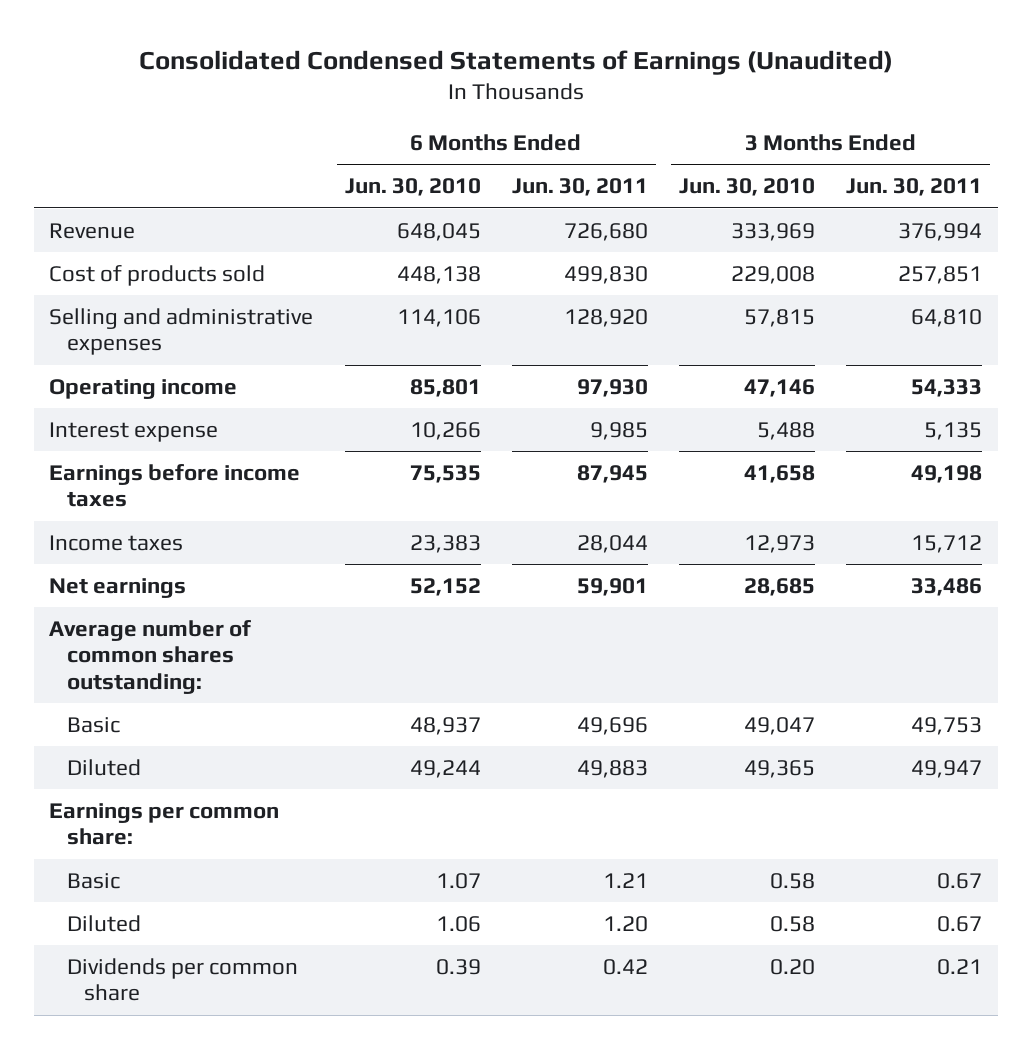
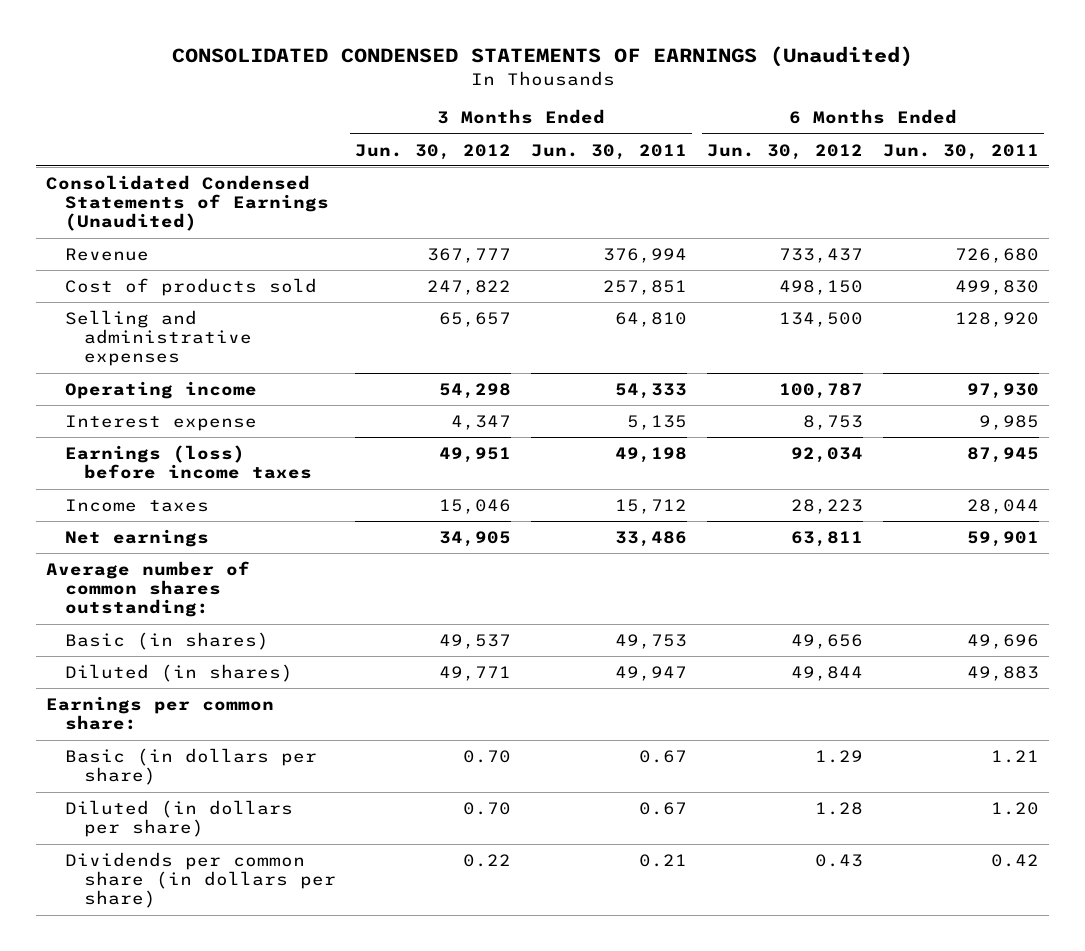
- Consolidated Condensed Statements of Earnings (Unaudited)
+ CONSOLIDATED CONDENSED STATEMENTS OF EARNINGS (Unaudited)
- | 6 Months Ended Jun. 30, 2010 | 6 Months Ended Jun. 30, 2011 | 3 Months Ended Jun. 30, 2010 | 3 Months Ended Jun. 30, 2011
+ | 3 Months Ended Jun. 30, 2012 | 3 Months Ended Jun. 30, 2011 | 6 Months Ended Jun. 30, 2012 | 6 Months Ended Jun. 30, 2011
+ Consolidated Condensed Statements of Earnings (Unaudited)
- Earnings before income taxes | 75,535 | 87,945 | 41,658 | 49,198
+ Earnings (loss) before income taxes | 49,951 | 49,198 | 92,034 | 87,945
- Basic | 48,937 | 49,696 | 49,047 | 49,753
- Diluted | 49,244 | 49,883 | 49,365 | 49,947
+ Basic (in shares) | 49,537 | 49,753 | 49,656 | 49,696
+ Diluted (in shares) | 49,771 | 49,947 | 49,844 | 49,883
- Basic | 1.07 | 1.21 | 0.58 | 0.67
- Diluted | 1.06 | 1.20 | 0.58 | 0.67
- Dividends per common share | 0.39 | 0.42 | 0.20 | 0.21
+ Basic (in dollars per share) | 0.70 | 0.67 | 1.29 | 1.21
+ Diluted (in dollars per share) | 0.70 | 0.67 | 1.28 | 1.20
+ Dividends per common share (in dollars per share) | 0.22 | 0.21 | 0.43 | 0.42

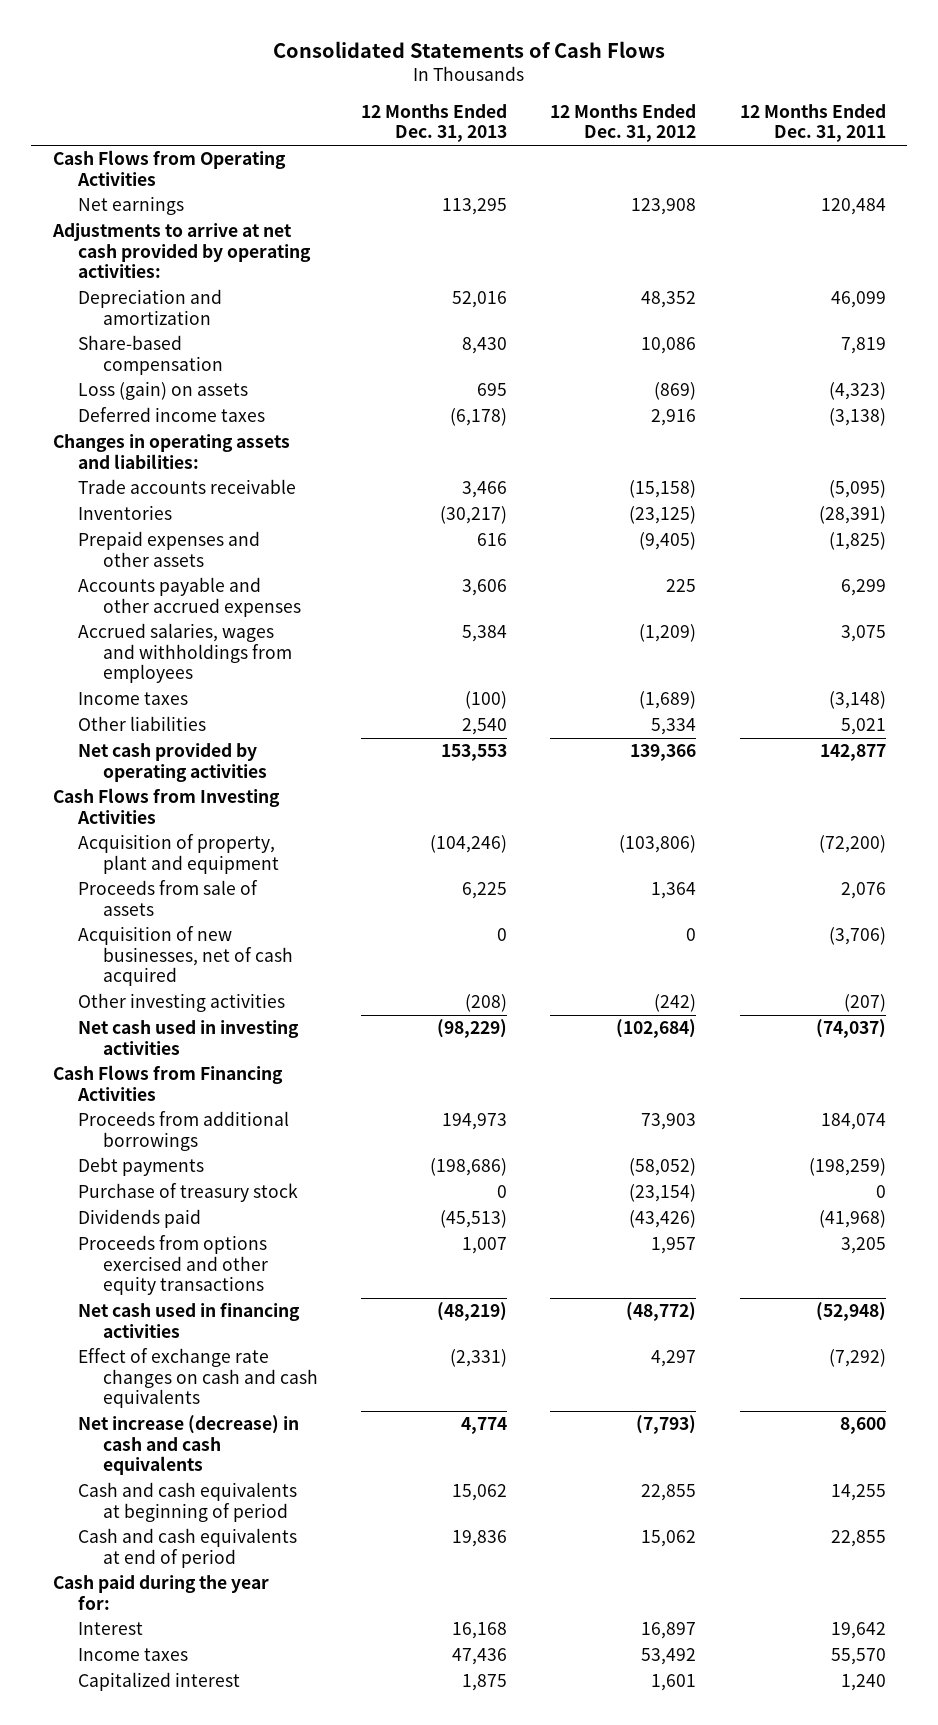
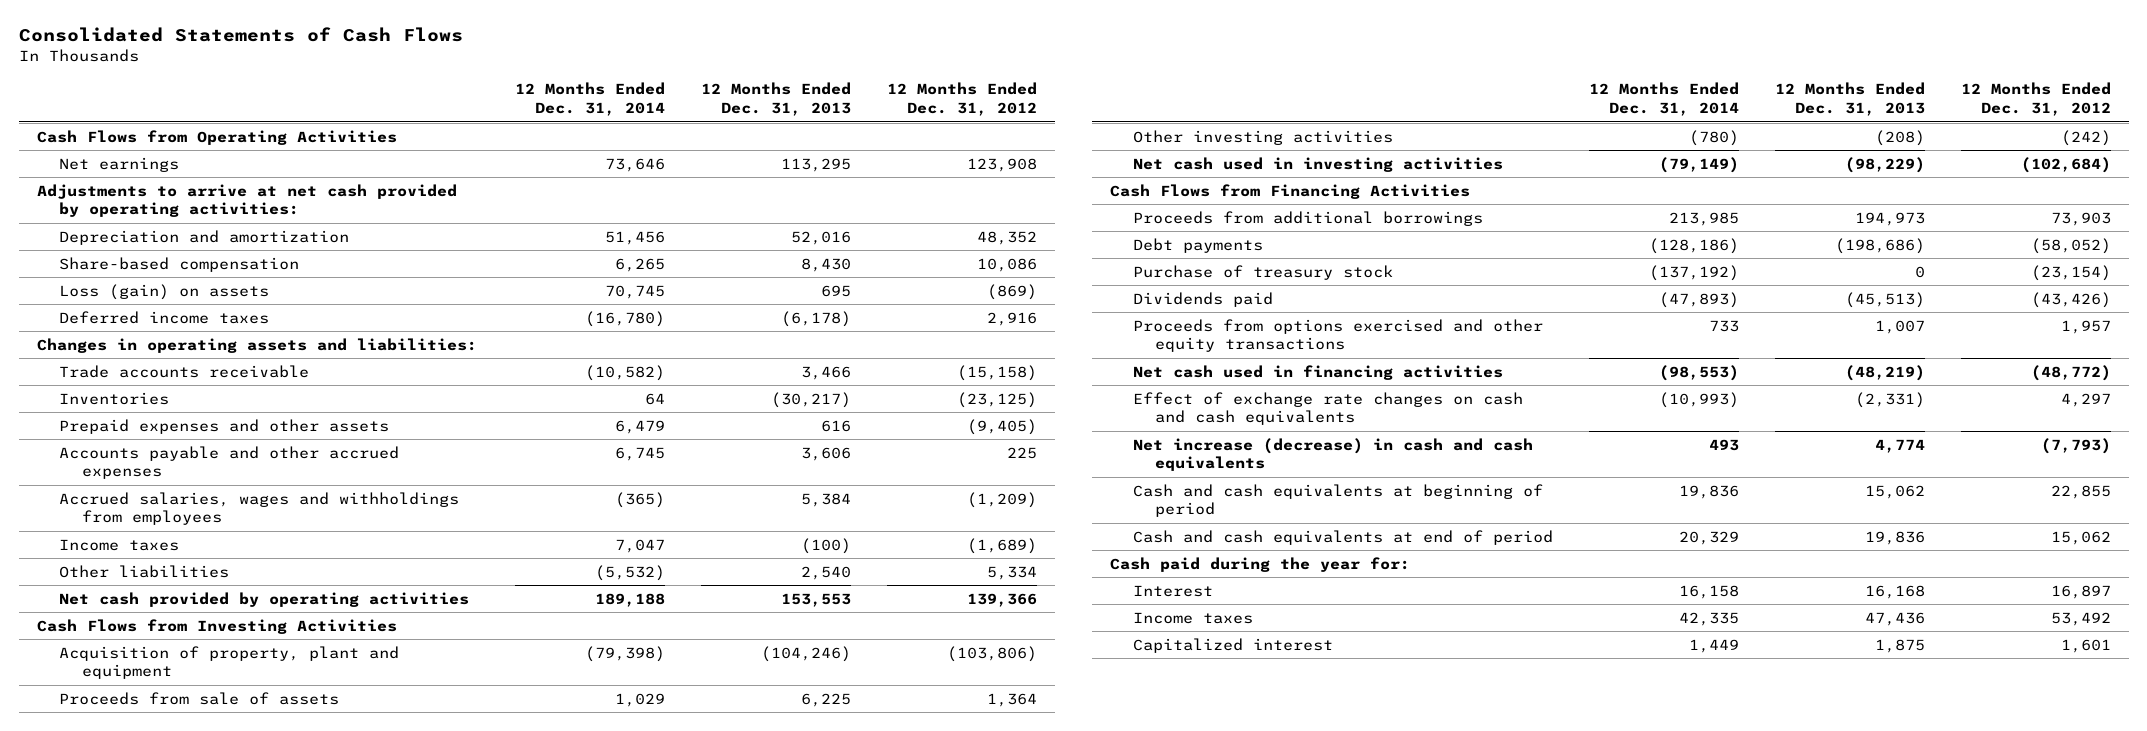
- | 12 Months Ended Dec. 31, 2013 | 12 Months Ended Dec. 31, 2012 | 12 Months Ended Dec. 31, 2011
+ | 12 Months Ended Dec. 31, 2014 | 12 Months Ended Dec. 31, 2013 | 12 Months Ended Dec. 31, 2012
- Acquisition of new businesses, net of cash acquired | 0 | 0 | (3,706)

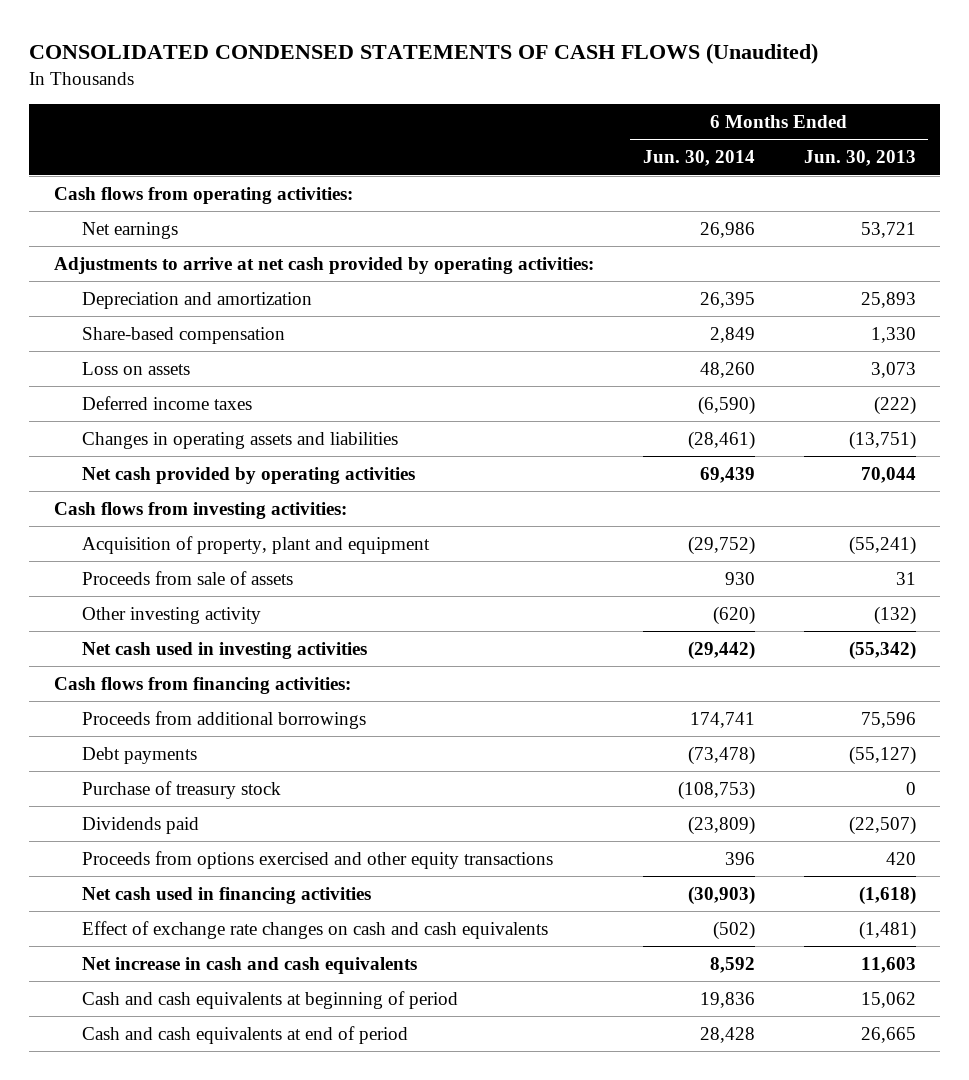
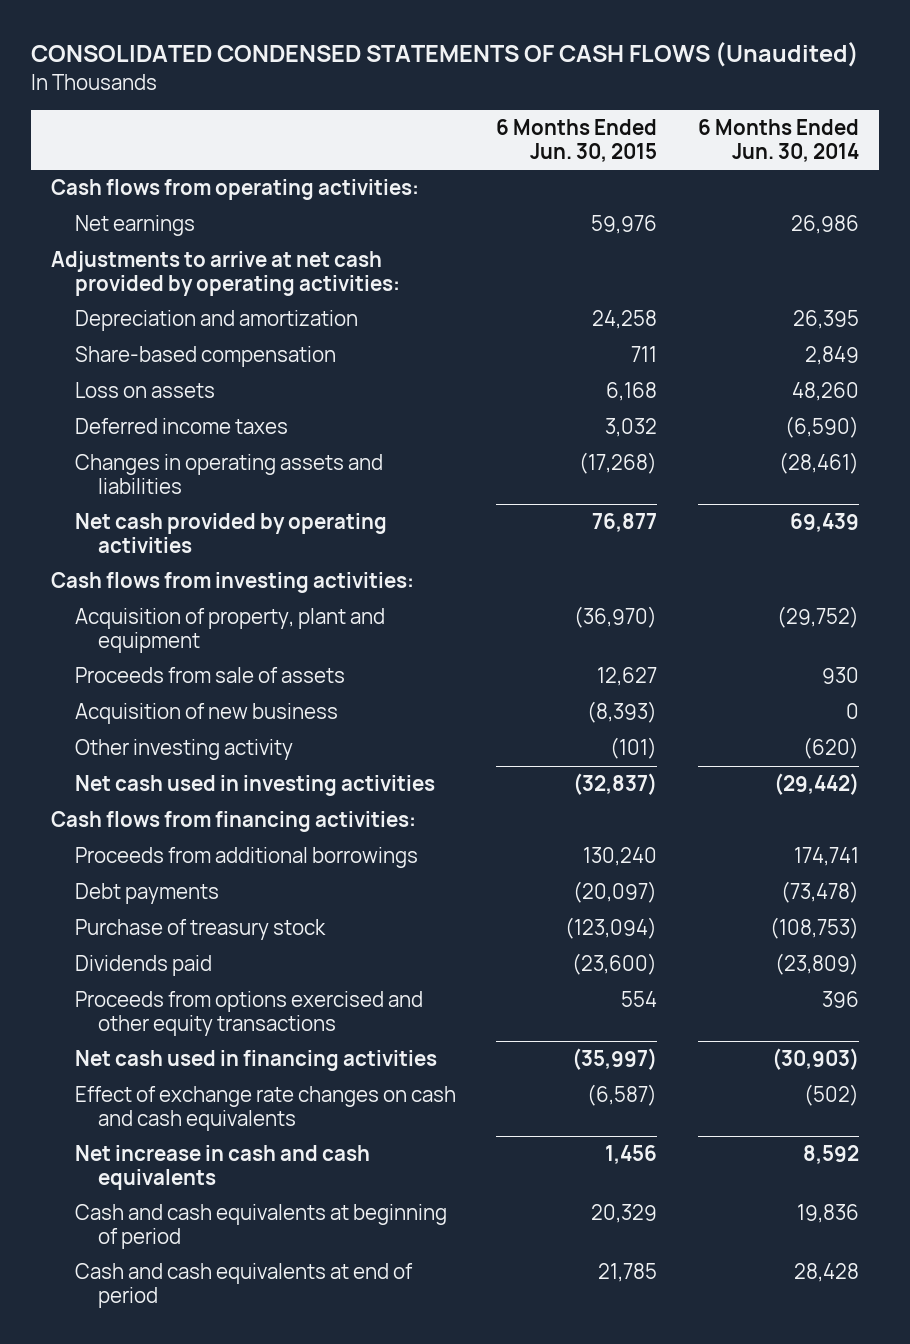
- | 6 Months Ended Jun. 30, 2014 | 6 Months Ended Jun. 30, 2013
+ | 6 Months Ended Jun. 30, 2015 | 6 Months Ended Jun. 30, 2014
+ Acquisition of new business | (8,393) | 0

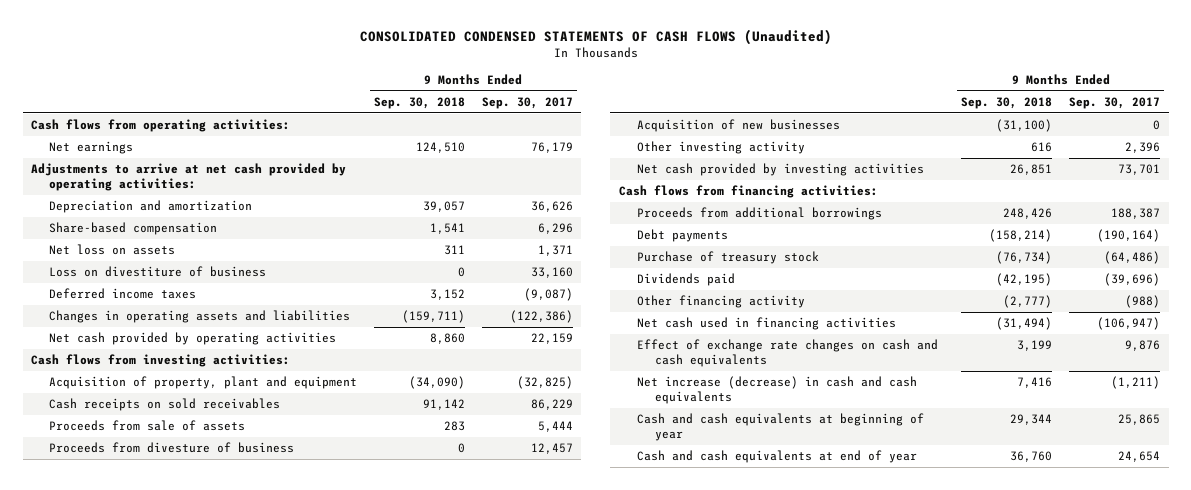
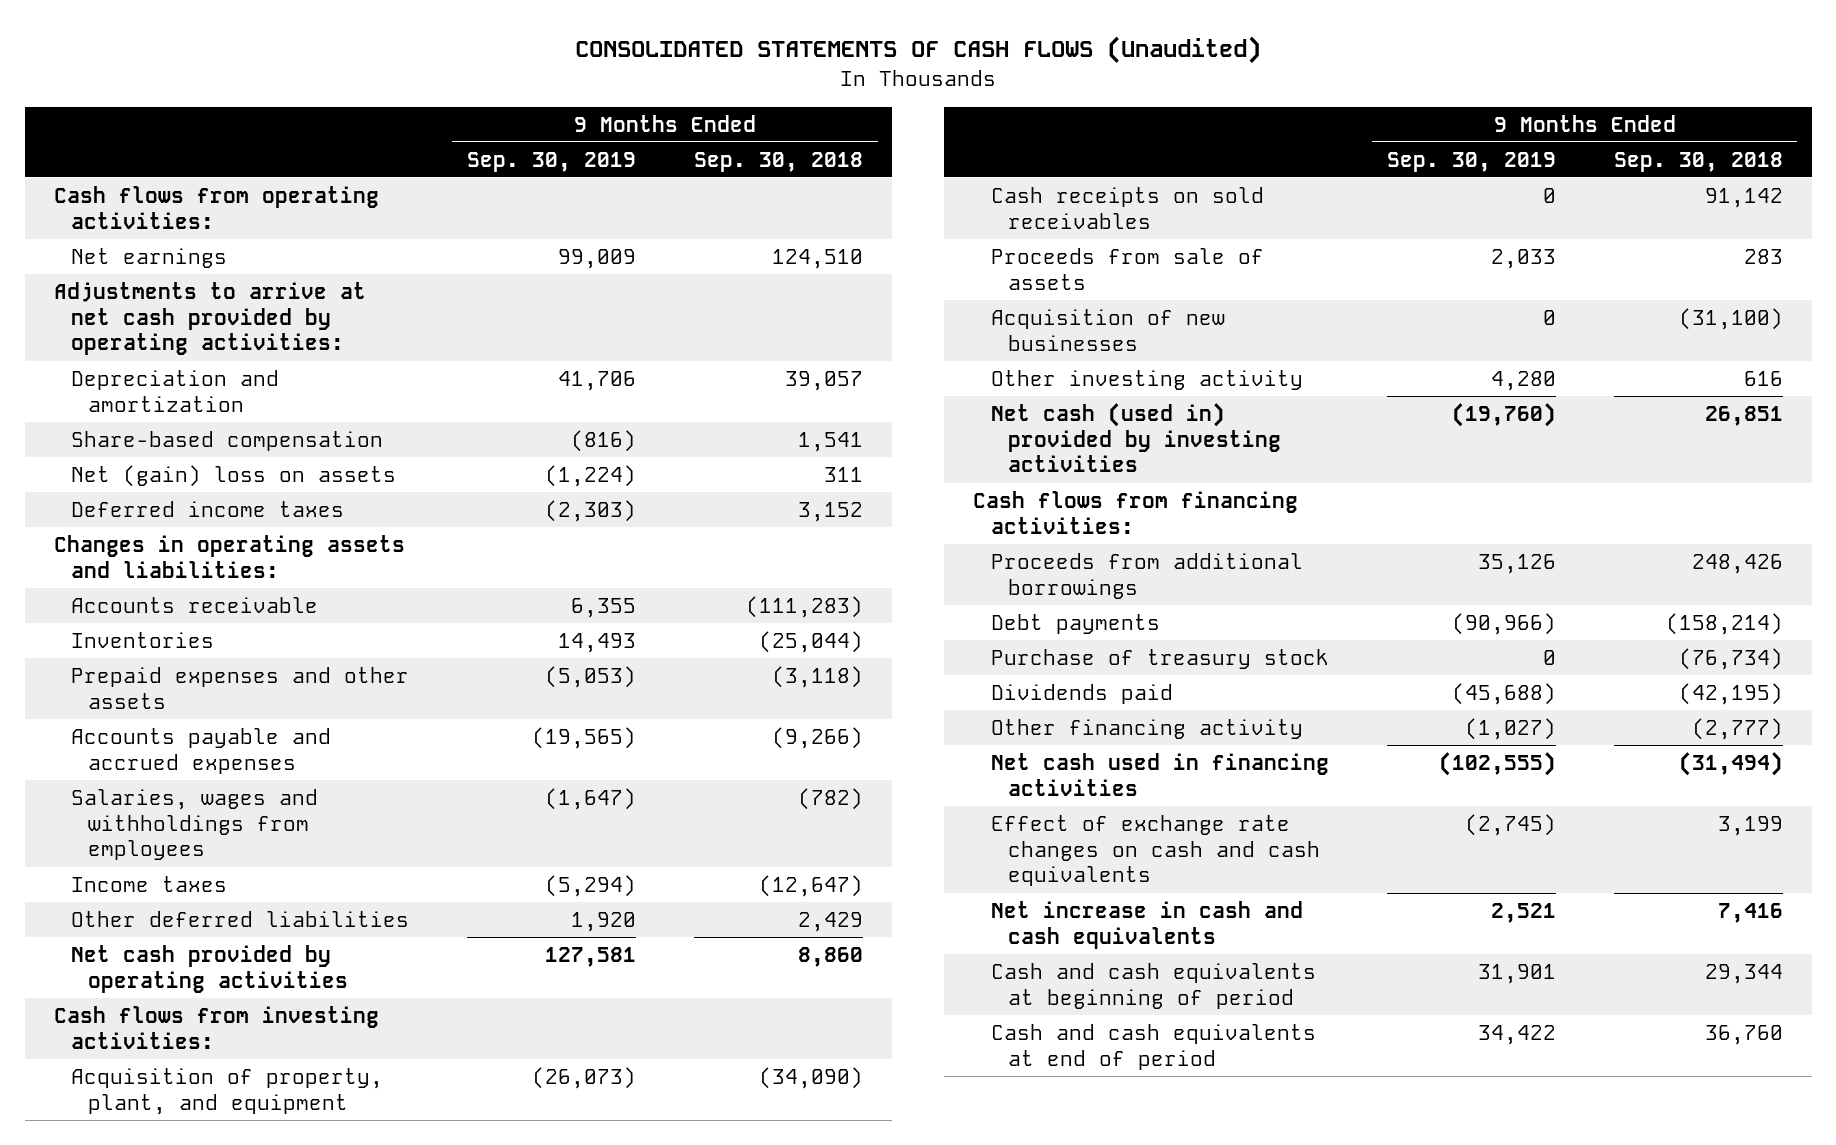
- CONSOLIDATED CONDENSED STATEMENTS OF CASH FLOWS (Unaudited)
+ CONSOLIDATED STATEMENTS OF CASH FLOWS (Unaudited)
- | 9 Months Ended Sep. 30, 2018 | 9 Months Ended Sep. 30, 2017
+ | 9 Months Ended Sep. 30, 2019 | 9 Months Ended Sep. 30, 2018
- Net loss on assets | 311 | 1,371
- Loss on divestiture of business | 0 | 33,160
+ Net (gain) loss on assets | (1,224) | 311
- Changes in operating assets and liabilities | (159,711) | (122,386)
+ Changes in operating assets and liabilities:
+ Accounts receivable | 6,355 | (111,283)
+ Inventories | 14,493 | (25,044)
+ Prepaid expenses and other assets | (5,053) | (3,118)
+ Accounts payable and accrued expenses | (19,565) | (9,266)
+ Salaries, wages and withholdings from employees | (1,647) | (782)
+ Income taxes | (5,294) | (12,647)
+ Other deferred liabilities | 1,920 | 2,429
- Acquisition of property, plant and equipment | (34,090) | (32,825)
+ Acquisition of property, plant, and equipment | (26,073) | (34,090)
- Proceeds from divesture of business | 0 | 12,457
- Net cash provided by investing activities | 26,851 | 73,701
+ Net cash (used in) provided by investing activities | (19,760) | 26,851
- Net increase (decrease) in cash and cash equivalents | 7,416 | (1,211)
- Cash and cash equivalents at beginning of year | 29,344 | 25,865
- Cash and cash equivalents at end of year | 36,760 | 24,654
+ Net increase in cash and cash equivalents | 2,521 | 7,416
+ Cash and cash equivalents at beginning of period | 31,901 | 29,344
+ Cash and cash equivalents at end of period | 34,422 | 36,760

